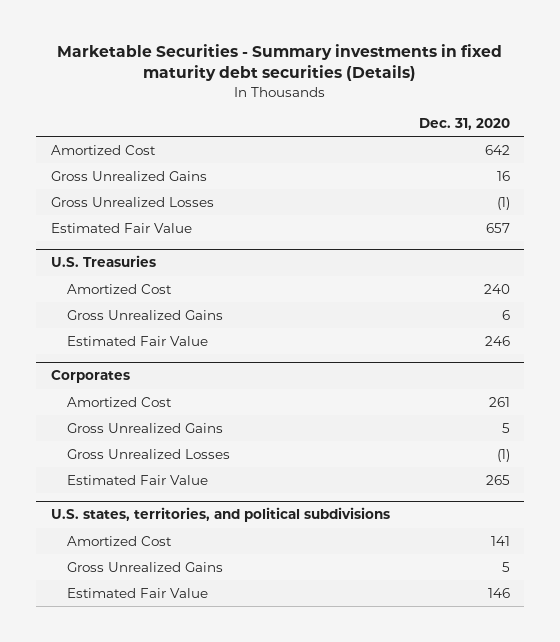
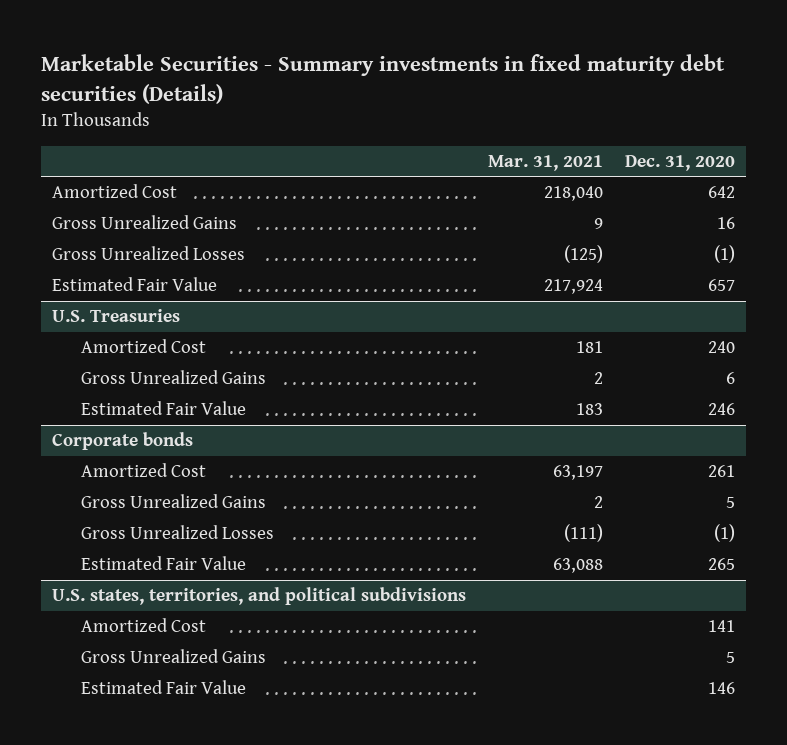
- | Dec. 31, 2020
+ | Mar. 31, 2021 | Dec. 31, 2020
- Corporates
+ Corporate bonds

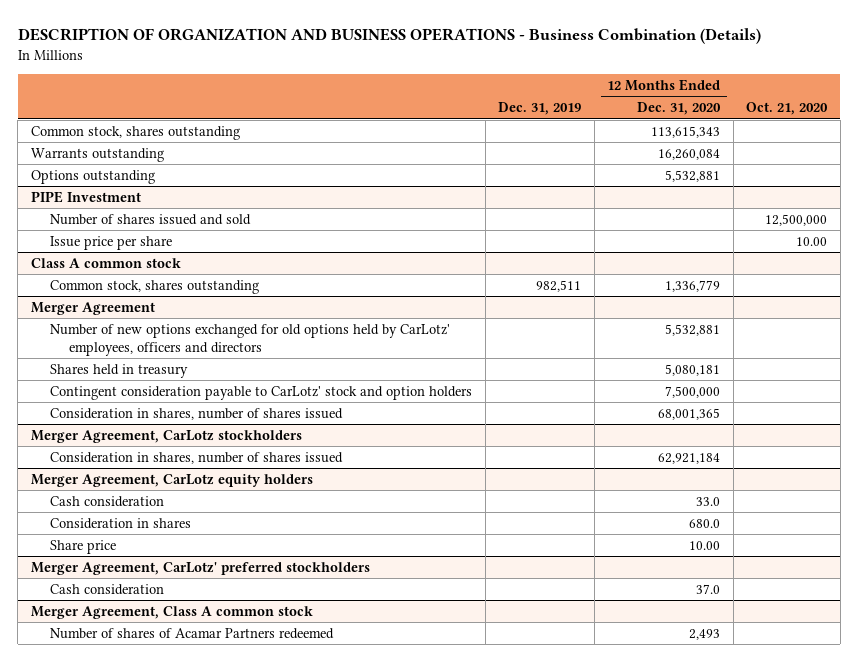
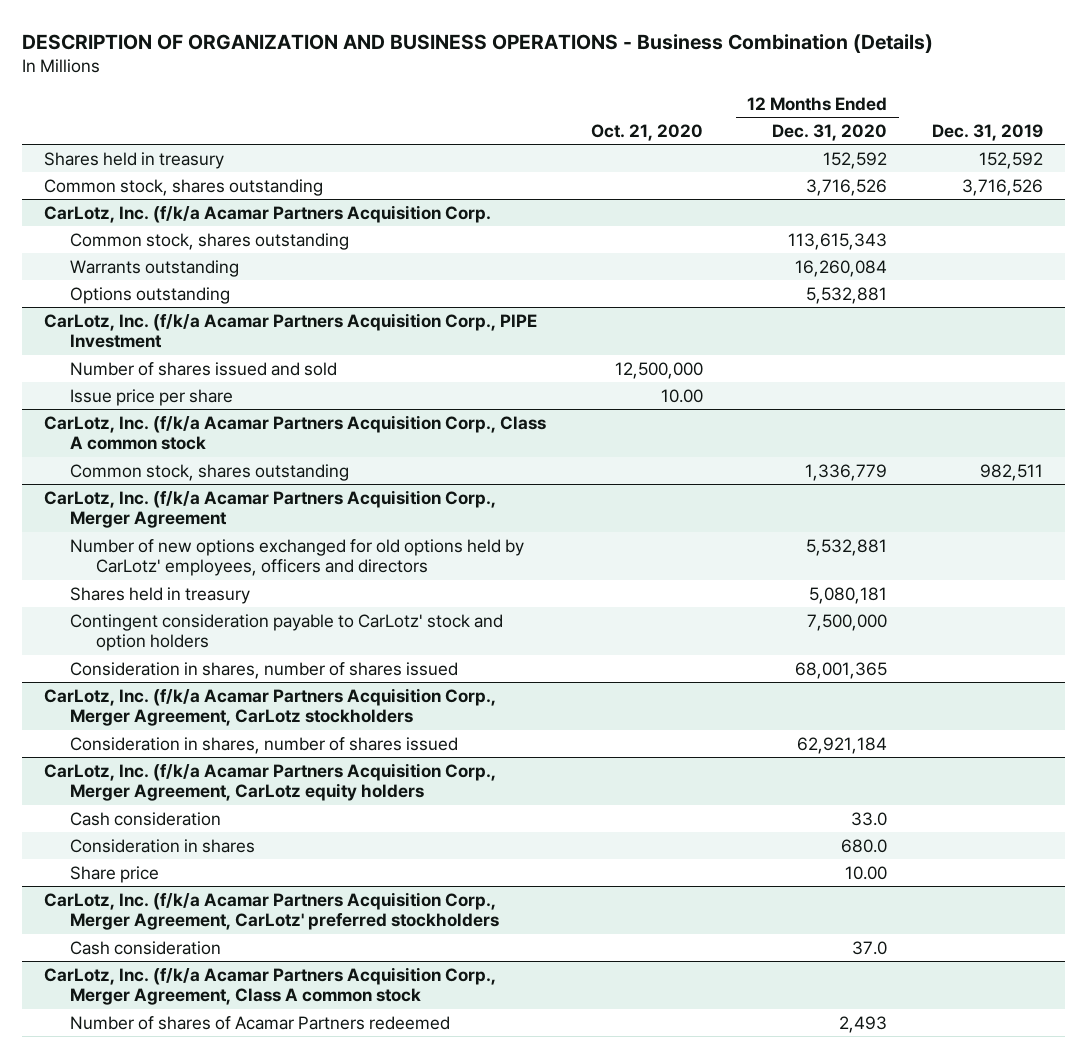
- | Dec. 31, 2019 | 12 Months Ended Dec. 31, 2020 | Oct. 21, 2020
+ | Oct. 21, 2020 | 12 Months Ended Dec. 31, 2020 | Dec. 31, 2019
+ Shares held in treasury | | 152,592 | 152,592
+ Common stock, shares outstanding | | 3,716,526 | 3,716,526
+ CarLotz, Inc. (f/k/a Acamar Partners Acquisition Corp.
- PIPE Investment
+ CarLotz, Inc. (f/k/a Acamar Partners Acquisition Corp., PIPE Investment
- Class A common stock
+ CarLotz, Inc. (f/k/a Acamar Partners Acquisition Corp., Class A common stock
- Merger Agreement
+ CarLotz, Inc. (f/k/a Acamar Partners Acquisition Corp., Merger Agreement
- Merger Agreement, CarLotz stockholders
+ CarLotz, Inc. (f/k/a Acamar Partners Acquisition Corp., Merger Agreement, CarLotz stockholders
- Merger Agreement, CarLotz equity holders
+ CarLotz, Inc. (f/k/a Acamar Partners Acquisition Corp., Merger Agreement, CarLotz equity holders
- Merger Agreement, CarLotz' preferred stockholders
+ CarLotz, Inc. (f/k/a Acamar Partners Acquisition Corp., Merger Agreement, CarLotz' preferred stockholders
- Merger Agreement, Class A common stock
+ CarLotz, Inc. (f/k/a Acamar Partners Acquisition Corp., Merger Agreement, Class A common stock

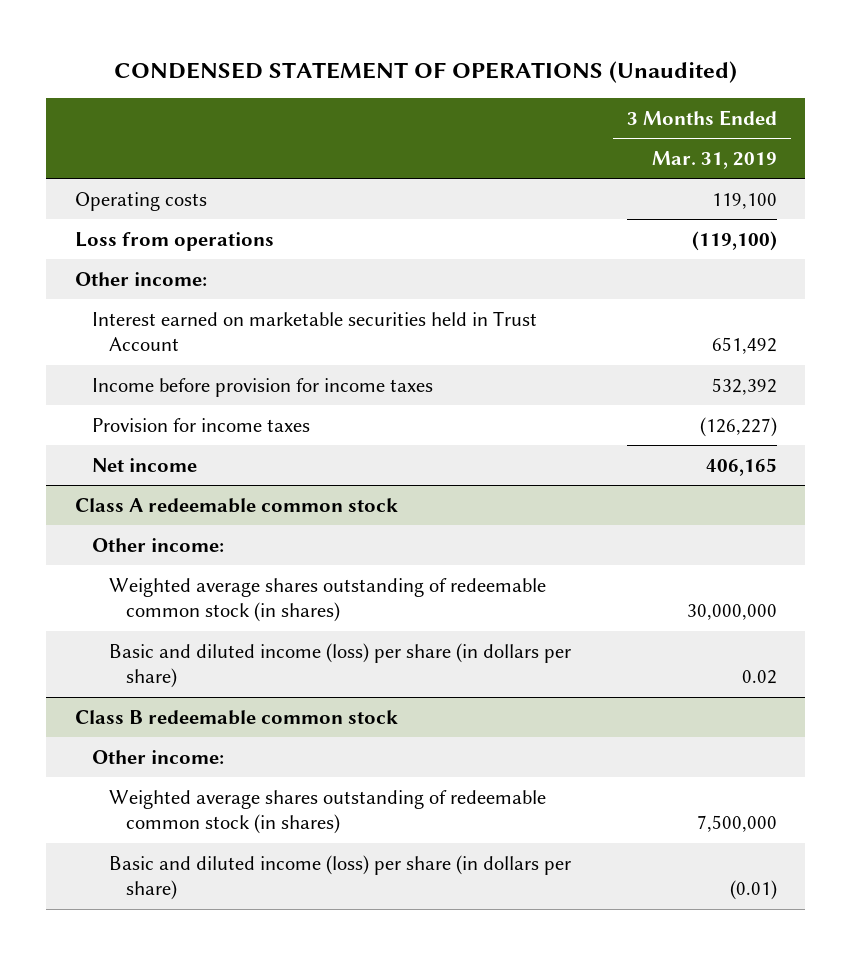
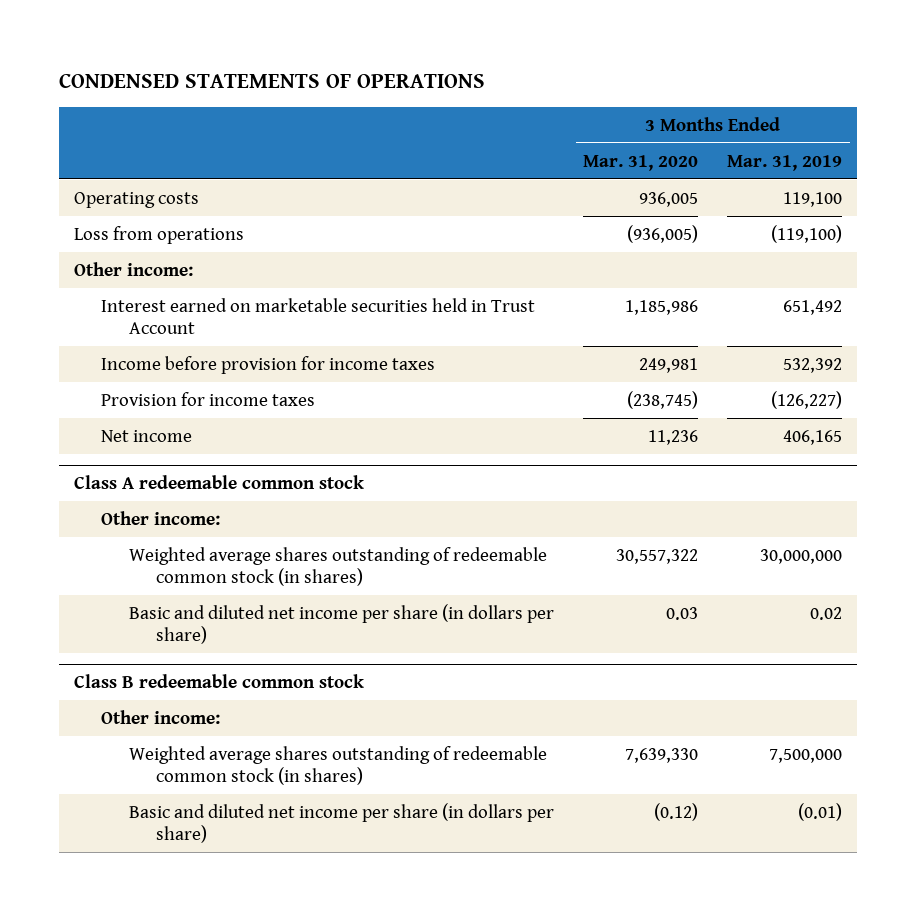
- CONDENSED STATEMENT OF OPERATIONS (Unaudited)
+ CONDENSED STATEMENTS OF OPERATIONS
- | 3 Months Ended Mar. 31, 2019
+ | 3 Months Ended Mar. 31, 2020 | 3 Months Ended Mar. 31, 2019
@ Class A redeemable common stock
- Basic and diluted income (loss) per share (in dollars per share) | 0.02
+ Basic and diluted net income per share (in dollars per share) | 0.03 | 0.02
@ Class B redeemable common stock
- Basic and diluted income (loss) per share (in dollars per share) | (0.01)
+ Basic and diluted net income per share (in dollars per share) | (0.12) | (0.01)

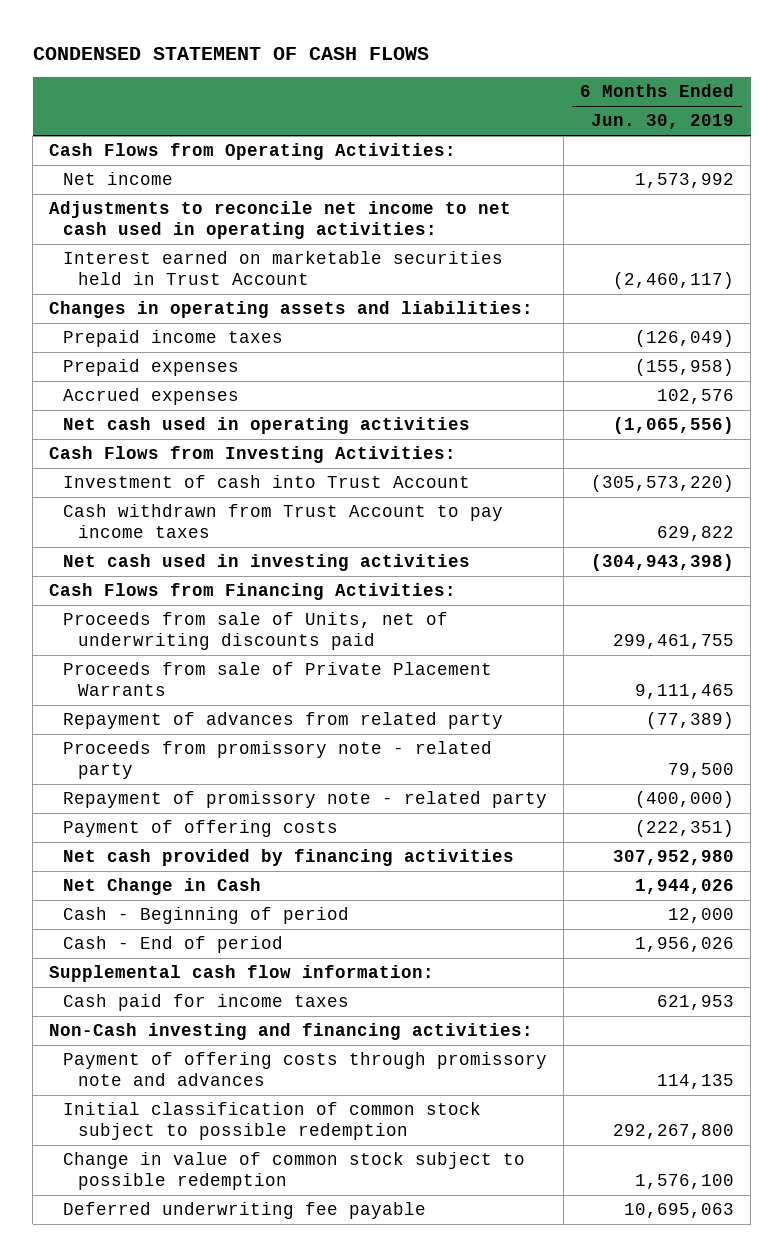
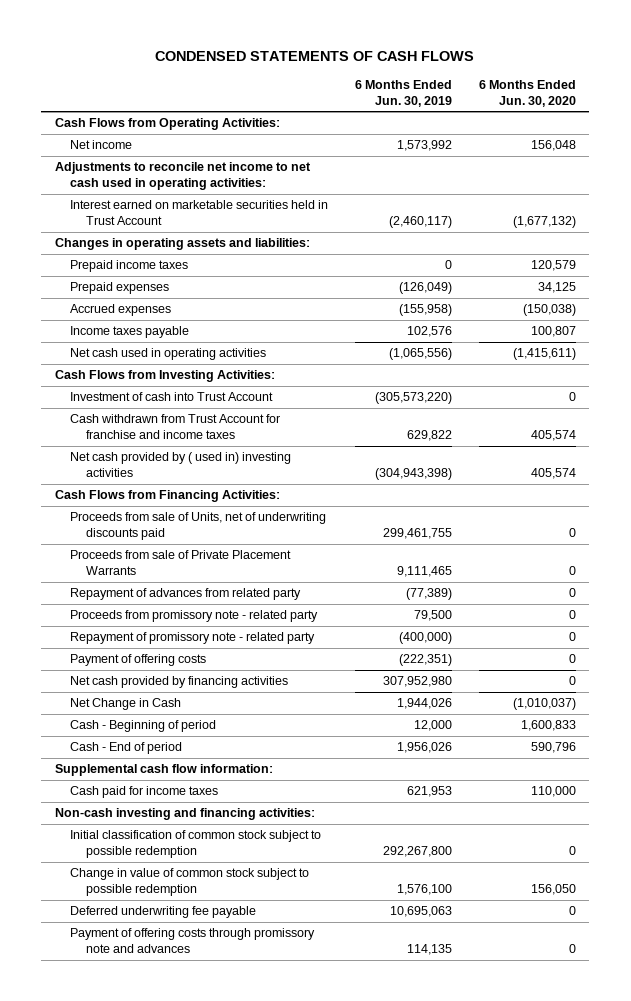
- CONDENSED STATEMENT OF CASH FLOWS
+ CONDENSED STATEMENTS OF CASH FLOWS
- | 6 Months Ended Jun. 30, 2019
+ | 6 Months Ended Jun. 30, 2019 | 6 Months Ended Jun. 30, 2020
- Prepaid income taxes | (126,049)
- Prepaid expenses | (155,958)
- Accrued expenses | 102,576
+ Prepaid income taxes | 0 | 120,579
+ Prepaid expenses | (126,049) | 34,125
+ Accrued expenses | (155,958) | (150,038)
+ Income taxes payable | 102,576 | 100,807
- Cash withdrawn from Trust Account to pay income taxes | 629,822
- Net cash used in investing activities | (304,943,398)
+ Cash withdrawn from Trust Account for franchise and income taxes | 629,822 | 405,574
+ Net cash provided by ( used in) investing activities | (304,943,398) | 405,574
- Non-Cash investing and financing activities:
+ Non-cash investing and financing activities:
moved down: Payment of offering costs through promissory note and advances | 114,135 | 0

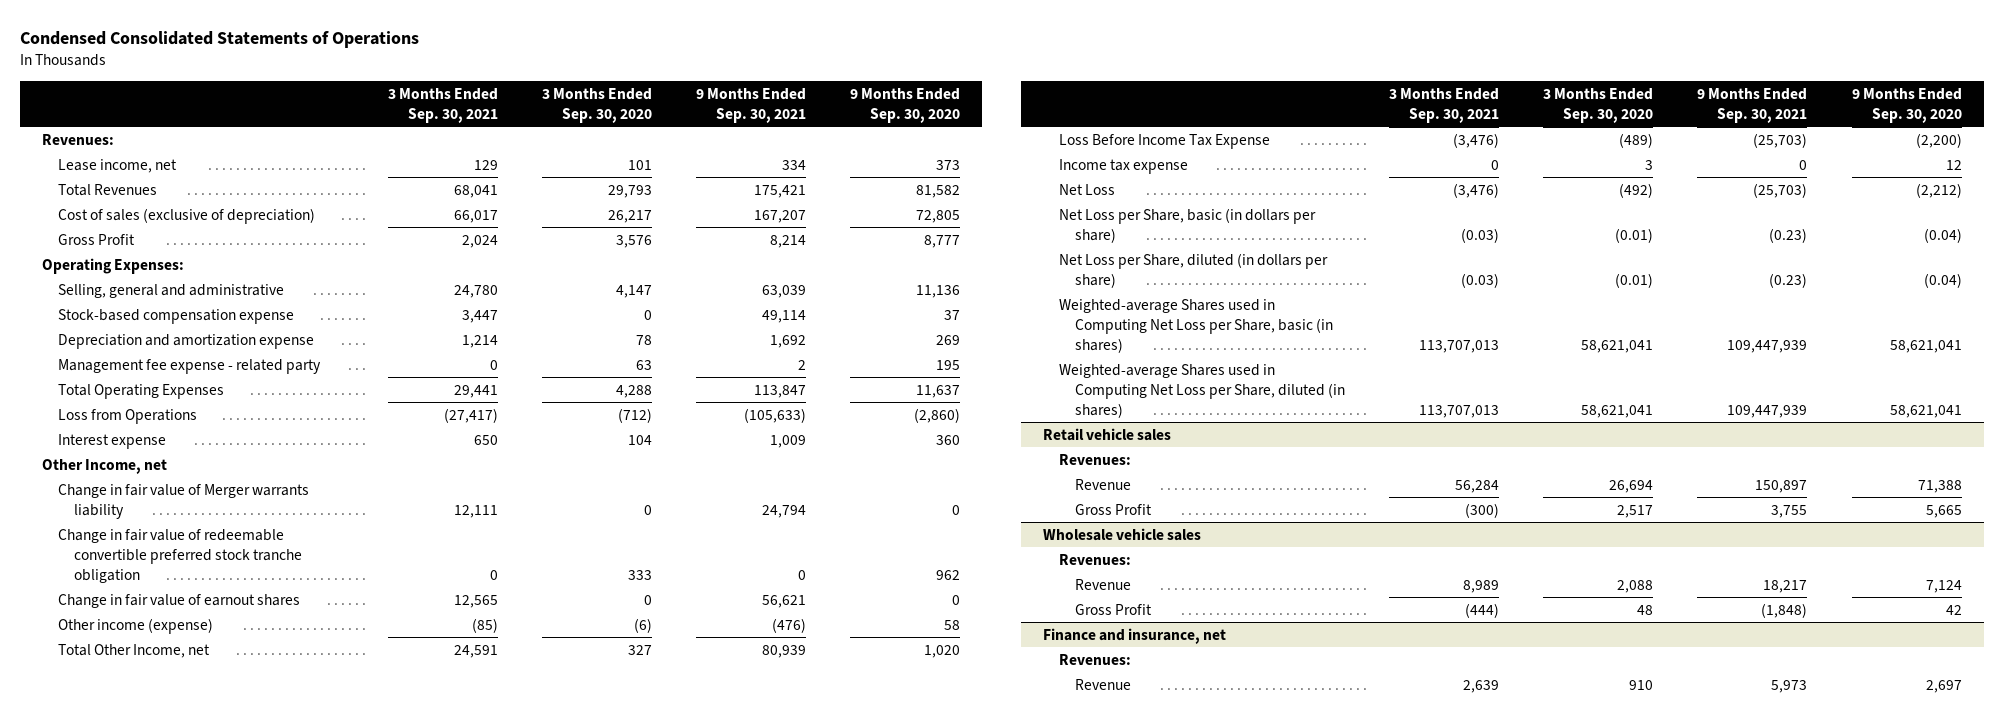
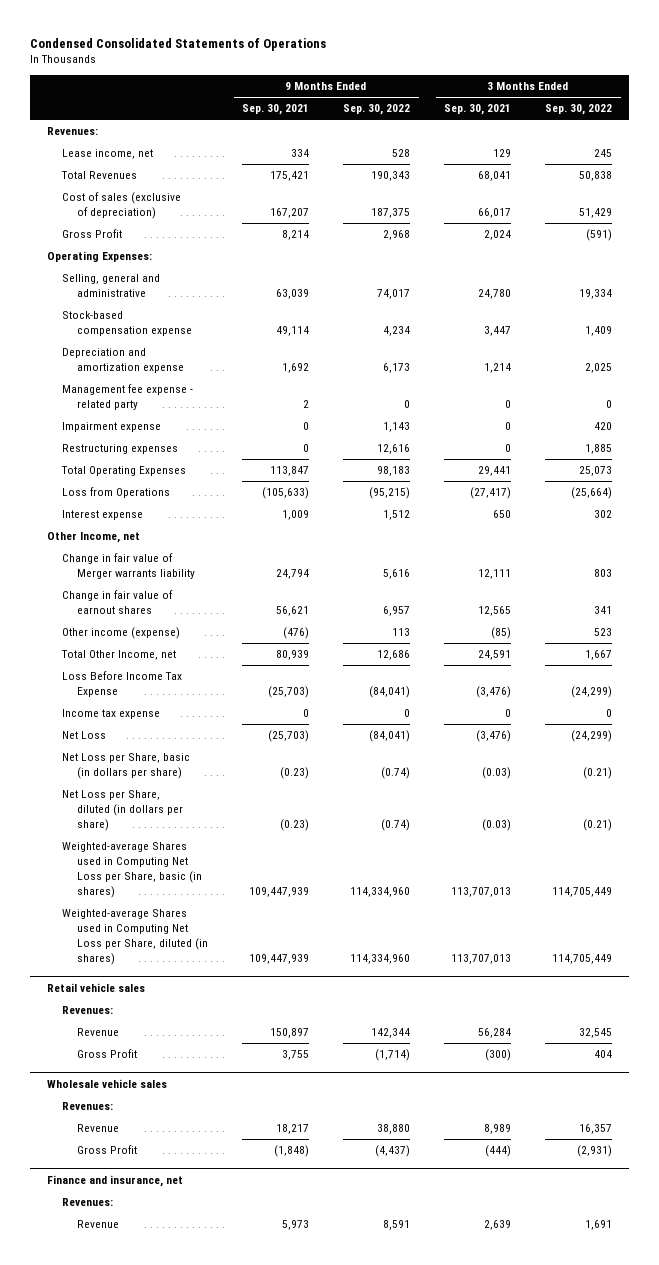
- | 3 Months Ended Sep. 30, 2021 | 3 Months Ended Sep. 30, 2020 | 9 Months Ended Sep. 30, 2021 | 9 Months Ended Sep. 30, 2020
+ | 9 Months Ended Sep. 30, 2021 | 9 Months Ended Sep. 30, 2022 | 3 Months Ended Sep. 30, 2021 | 3 Months Ended Sep. 30, 2022
+ Impairment expense | 0 | 1,143 | 0 | 420
+ Restructuring expenses | 0 | 12,616 | 0 | 1,885
- Change in fair value of redeemable convertible preferred stock tranche obligation | 0 | 333 | 0 | 962

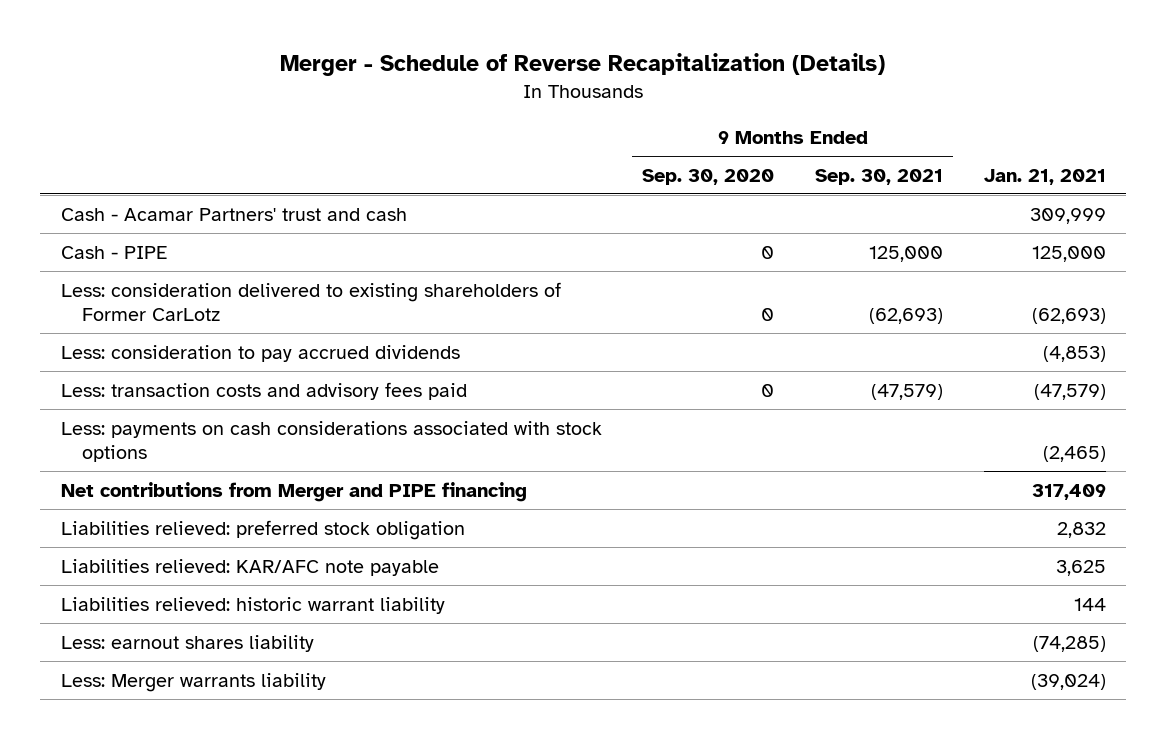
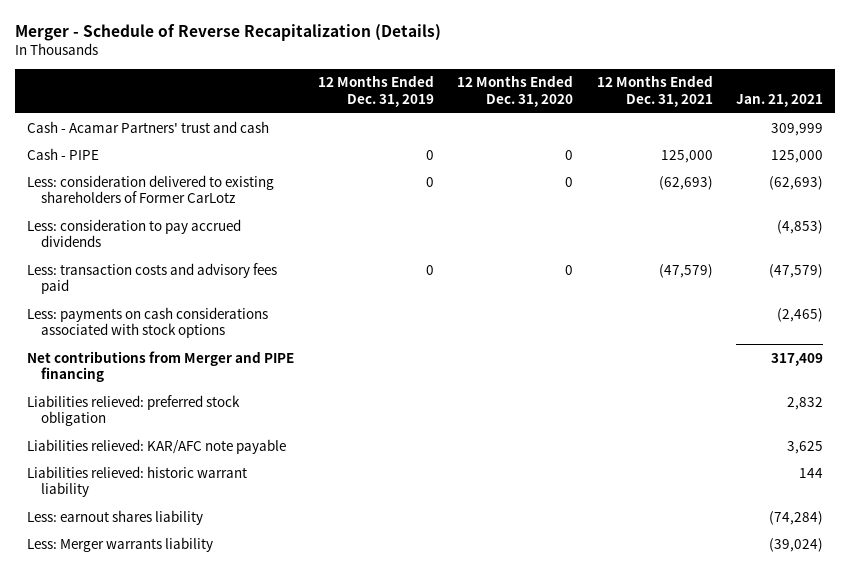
- | 9 Months Ended Sep. 30, 2020 | 9 Months Ended Sep. 30, 2021 | Jan. 21, 2021
+ | 12 Months Ended Dec. 31, 2019 | 12 Months Ended Dec. 31, 2020 | 12 Months Ended Dec. 31, 2021 | Jan. 21, 2021
- Less: earnout shares liability | | | (74,285)
+ Less: earnout shares liability | | | | (74,284)

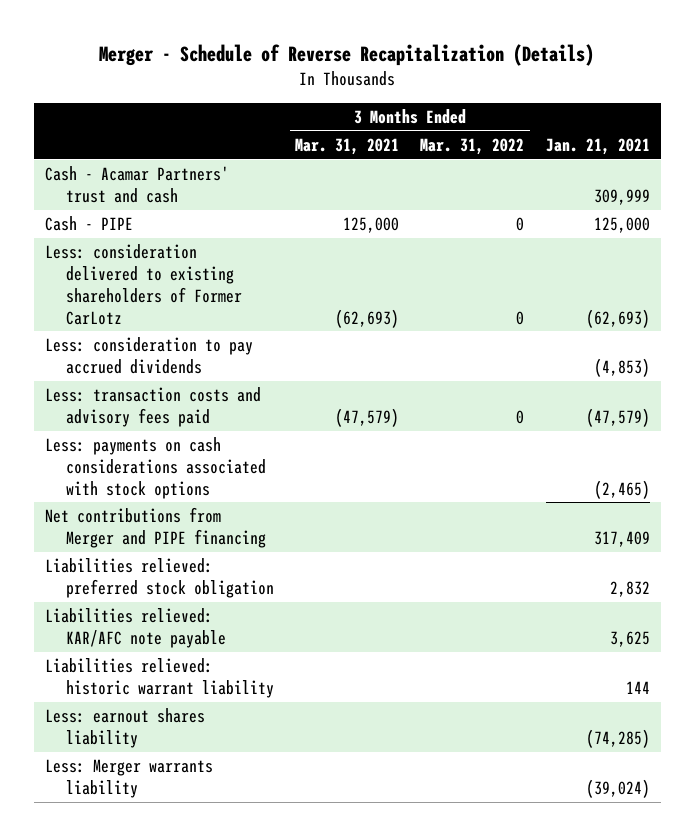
- | 12 Months Ended Dec. 31, 2019 | 12 Months Ended Dec. 31, 2020 | 12 Months Ended Dec. 31, 2021 | Jan. 21, 2021
+ | 3 Months Ended Mar. 31, 2021 | 3 Months Ended Mar. 31, 2022 | Jan. 21, 2021
- Less: earnout shares liability | | | | (74,284)
+ Less: earnout shares liability | | | (74,285)

